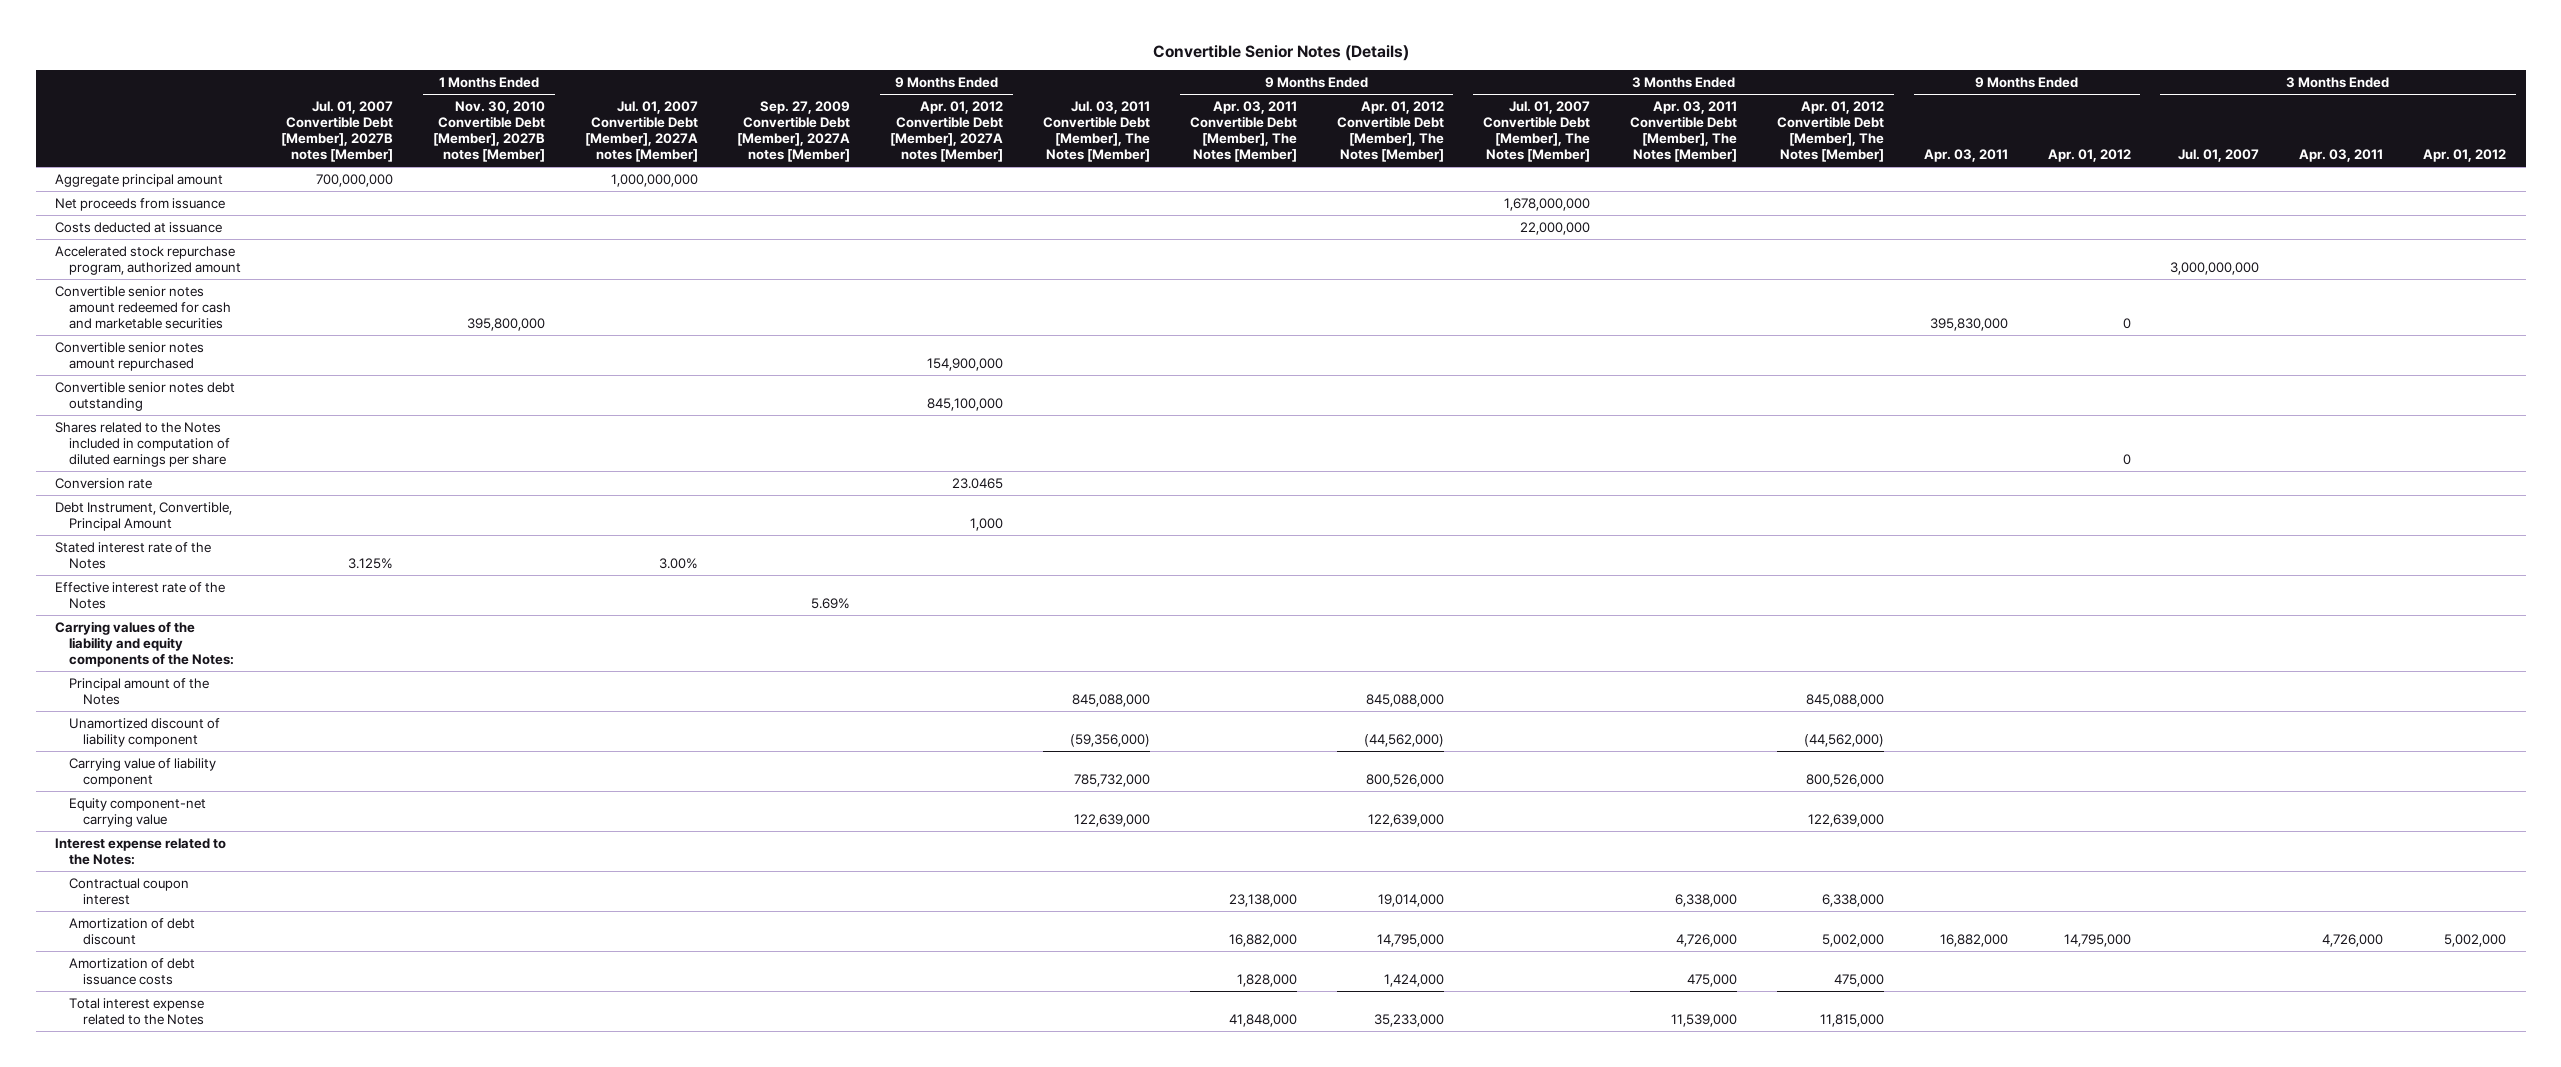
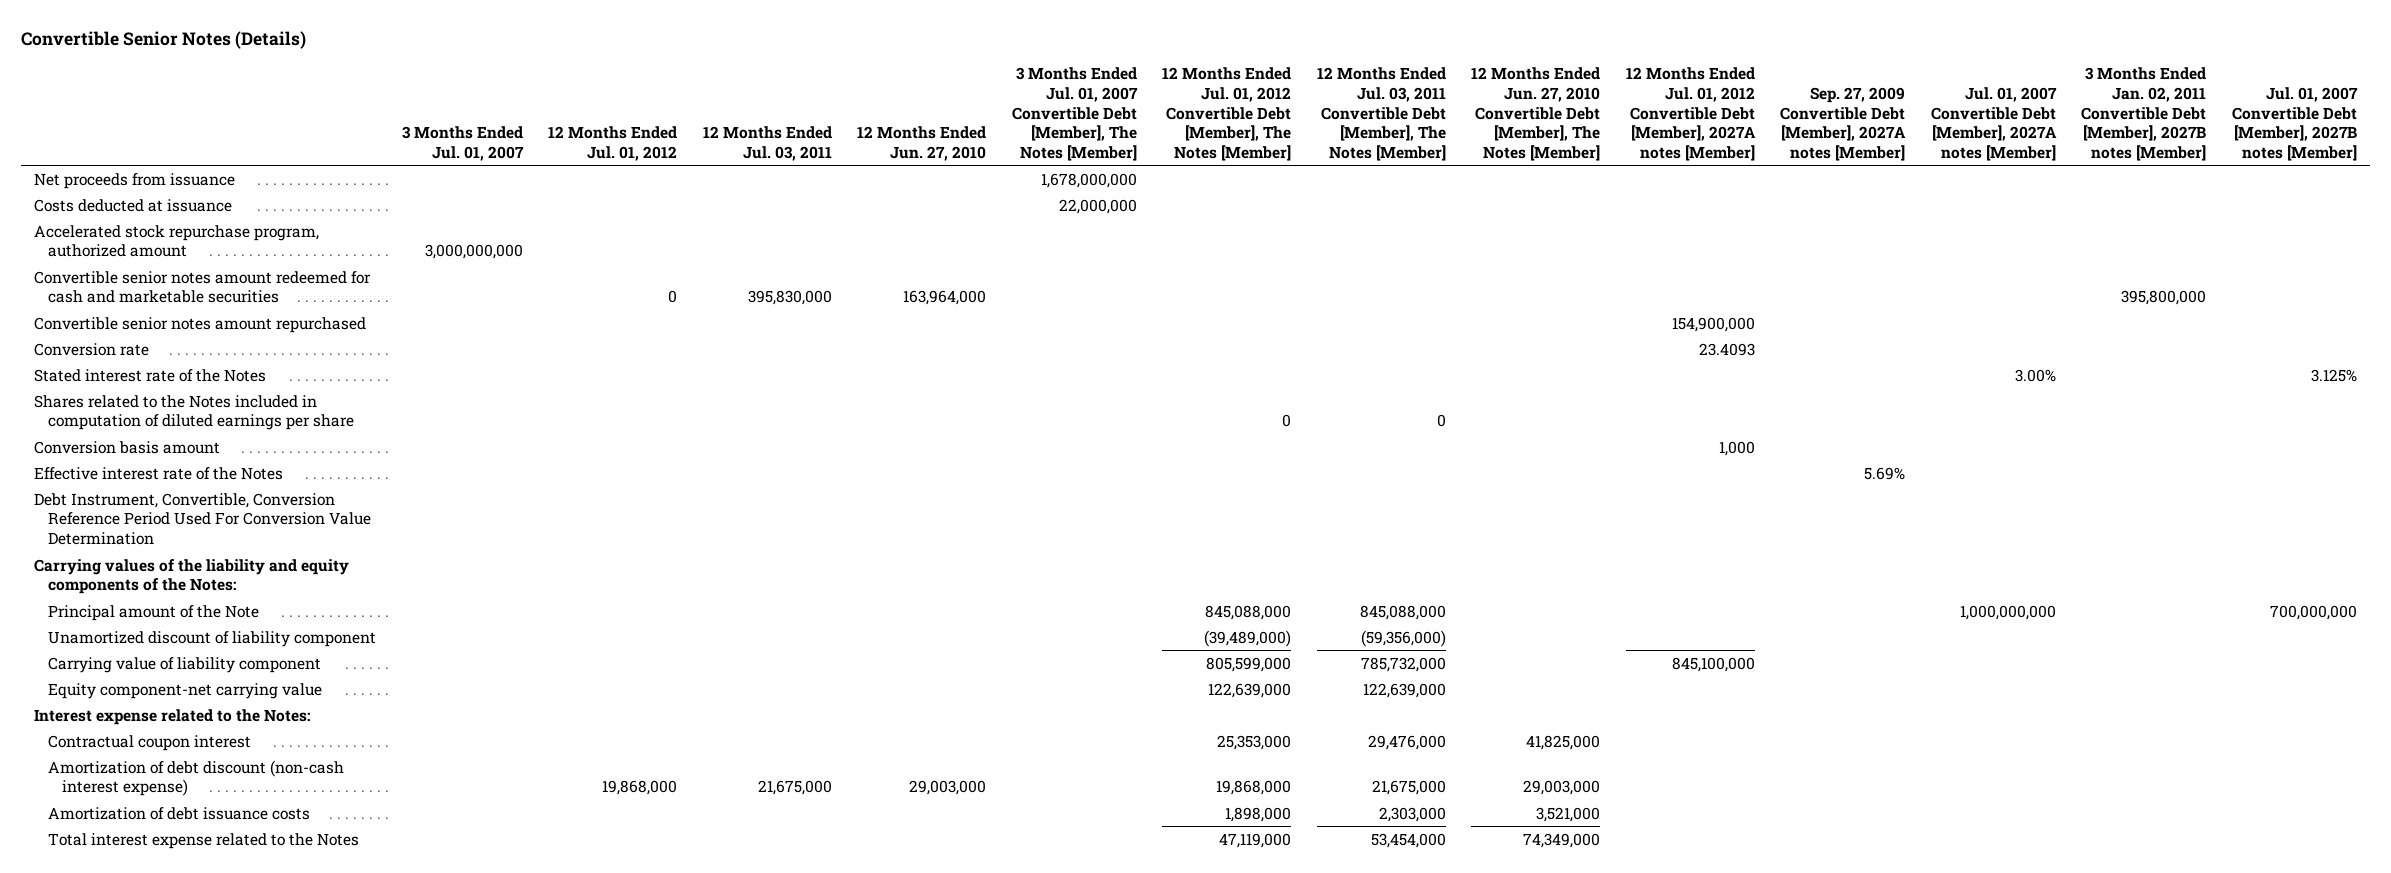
- | Jul. 01, 2007 Convertible Debt [Member], 2027B notes [Member] | 1 Months Ended Nov. 30, 2010 Convertible Debt [Member], 2027B notes [Member] | Jul. 01, 2007 Convertible Debt [Member], 2027A notes [Member] | Sep. 27, 2009 Convertible Debt [Member], 2027A notes [Member] | 9 Months Ended Apr. 01, 2012 Convertible Debt [Member], 2027A notes [Member] | Jul. 03, 2011 Convertible Debt [Member], The Notes [Member] | 9 Months Ended Apr. 03, 2011 Convertible Debt [Member], The Notes [Member] | 9 Months Ended Apr. 01, 2012 Convertible Debt [Member], The Notes [Member] | 3 Months Ended Jul. 01, 2007 Convertible Debt [Member], The Notes [Member] | 3 Months Ended Apr. 03, 2011 Convertible Debt [Member], The Notes [Member] | 3 Months Ended Apr. 01, 2012 Convertible Debt [Member], The Notes [Member] | 9 Months Ended Apr. 03, 2011 | 9 Months Ended Apr. 01, 2012 | 3 Months Ended Jul. 01, 2007 | 3 Months Ended Apr. 03, 2011 | 3 Months Ended Apr. 01, 2012
+ | 3 Months Ended Jul. 01, 2007 | 12 Months Ended Jul. 01, 2012 | 12 Months Ended Jul. 03, 2011 | 12 Months Ended Jun. 27, 2010 | 3 Months Ended Jul. 01, 2007 Convertible Debt [Member], The Notes [Member] | 12 Months Ended Jul. 01, 2012 Convertible Debt [Member], The Notes [Member] | 12 Months Ended Jul. 03, 2011 Convertible Debt [Member], The Notes [Member] | 12 Months Ended Jun. 27, 2010 Convertible Debt [Member], The Notes [Member] | 12 Months Ended Jul. 01, 2012 Convertible Debt [Member], 2027A notes [Member] | Sep. 27, 2009 Convertible Debt [Member], 2027A notes [Member] | Jul. 01, 2007 Convertible Debt [Member], 2027A notes [Member] | 3 Months Ended Jan. 02, 2011 Convertible Debt [Member], 2027B notes [Member] | Jul. 01, 2007 Convertible Debt [Member], 2027B notes [Member]
- Aggregate principal amount | 700,000,000 | | 1,000,000,000 | | | | | | | | | | | | |
- Convertible senior notes debt outstanding | | | | | 845,100,000 | | | | | | | | | | |
- Debt Instrument, Convertible, Principal Amount | | | | | 1,000 | | | | | | | | | | |
moved down: Shares related to the Notes included in computation of diluted earnings per share | | | | | | 0 | 0 | | | | | |
+ Conversion basis amount | | | | | | | | | 1,000 | | | |
+ Debt Instrument, Convertible, Conversion Reference Period Used For Conversion Value Determination
- Principal amount of the Notes | | | | | | 845,088,000 | | 845,088,000 | | | 845,088,000 | | | | |
+ Principal amount of the Note | | | | | | 845,088,000 | 845,088,000 | | | | 1,000,000,000 | | 700,000,000
- Amortization of debt discount | | | | | | | 16,882,000 | 14,795,000 | | 4,726,000 | 5,002,000 | 16,882,000 | 14,795,000 | | 4,726,000 | 5,002,000
+ Amortization of debt discount (non-cash interest expense) | | 19,868,000 | 21,675,000 | 29,003,000 | | 19,868,000 | 21,675,000 | 29,003,000 | | | | |

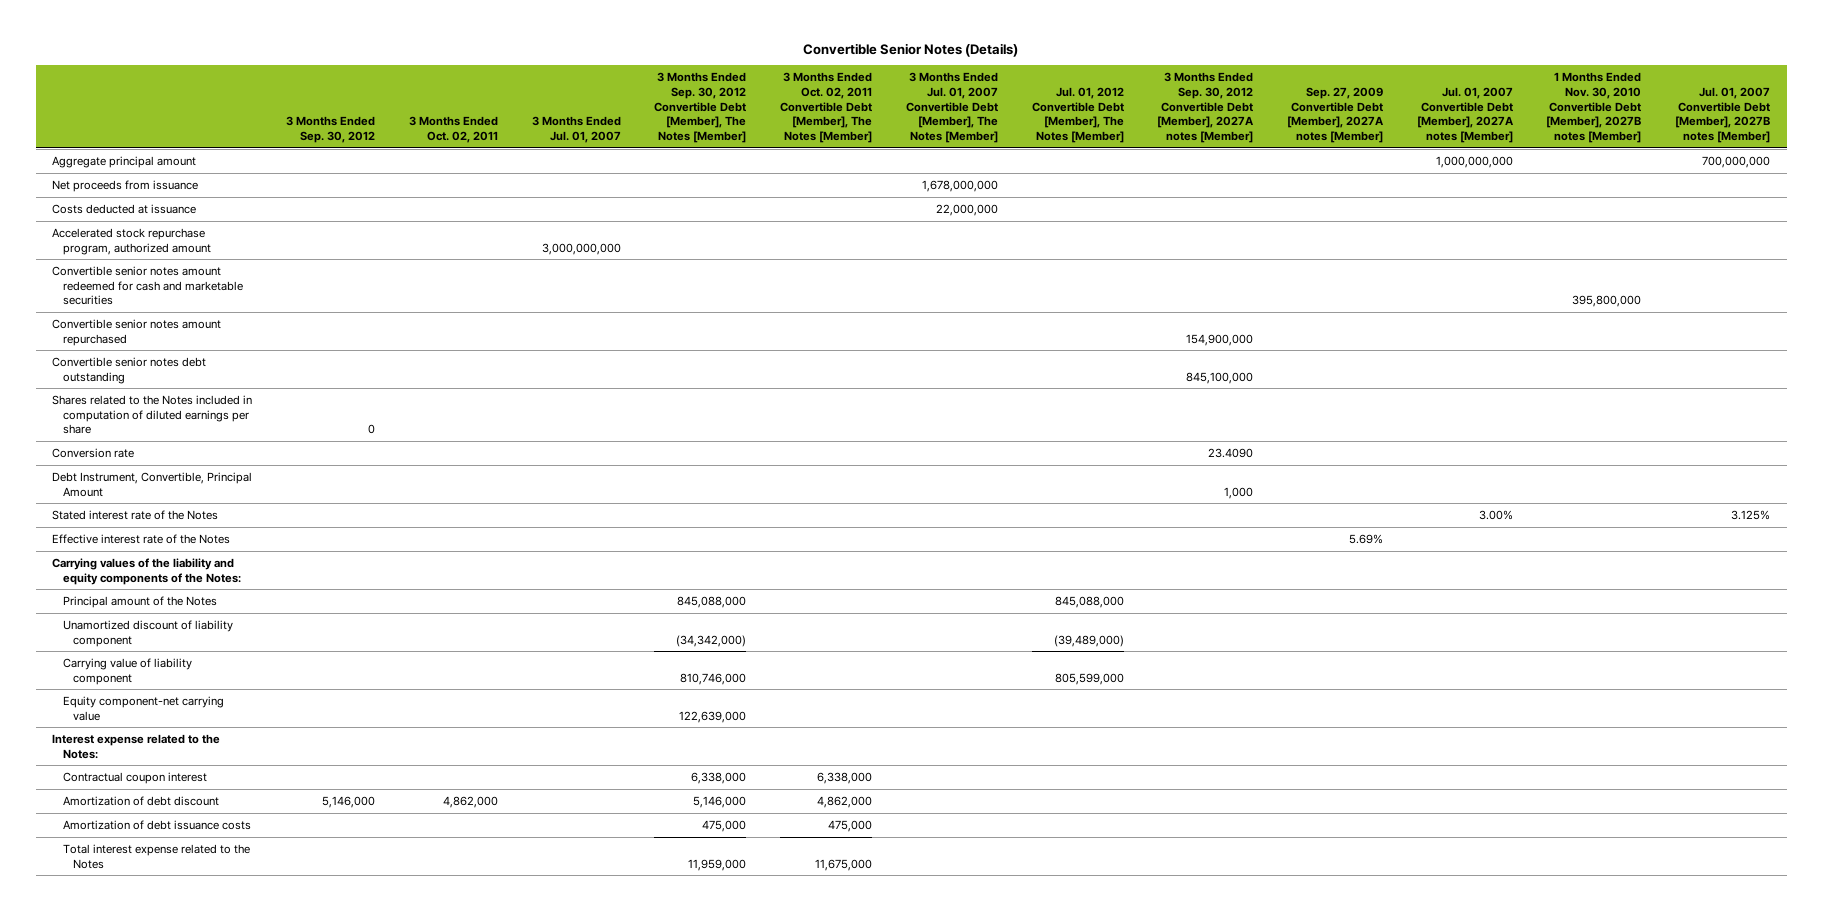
- | 3 Months Ended Jul. 01, 2007 | 12 Months Ended Jul. 01, 2012 | 12 Months Ended Jul. 03, 2011 | 12 Months Ended Jun. 27, 2010 | 3 Months Ended Jul. 01, 2007 Convertible Debt [Member], The Notes [Member] | 12 Months Ended Jul. 01, 2012 Convertible Debt [Member], The Notes [Member] | 12 Months Ended Jul. 03, 2011 Convertible Debt [Member], The Notes [Member] | 12 Months Ended Jun. 27, 2010 Convertible Debt [Member], The Notes [Member] | 12 Months Ended Jul. 01, 2012 Convertible Debt [Member], 2027A notes [Member] | Sep. 27, 2009 Convertible Debt [Member], 2027A notes [Member] | Jul. 01, 2007 Convertible Debt [Member], 2027A notes [Member] | 3 Months Ended Jan. 02, 2011 Convertible Debt [Member], 2027B notes [Member] | Jul. 01, 2007 Convertible Debt [Member], 2027B notes [Member]
+ | 3 Months Ended Sep. 30, 2012 | 3 Months Ended Oct. 02, 2011 | 3 Months Ended Jul. 01, 2007 | 3 Months Ended Sep. 30, 2012 Convertible Debt [Member], The Notes [Member] | 3 Months Ended Oct. 02, 2011 Convertible Debt [Member], The Notes [Member] | 3 Months Ended Jul. 01, 2007 Convertible Debt [Member], The Notes [Member] | Jul. 01, 2012 Convertible Debt [Member], The Notes [Member] | 3 Months Ended Sep. 30, 2012 Convertible Debt [Member], 2027A notes [Member] | Sep. 27, 2009 Convertible Debt [Member], 2027A notes [Member] | Jul. 01, 2007 Convertible Debt [Member], 2027A notes [Member] | 1 Months Ended Nov. 30, 2010 Convertible Debt [Member], 2027B notes [Member] | Jul. 01, 2007 Convertible Debt [Member], 2027B notes [Member]
+ Aggregate principal amount | | | | | | | | | | 1,000,000,000 | | 700,000,000
+ Convertible senior notes debt outstanding | | | | | | | | 845,100,000 | | | |
moved up: Shares related to the Notes included in computation of diluted earnings per share | 0 | | | | | | | | | | |
+ Debt Instrument, Convertible, Principal Amount | | | | | | | | 1,000 | | | |
- Conversion basis amount | | | | | | | | | 1,000 | | | |
- Debt Instrument, Convertible, Conversion Reference Period Used For Conversion Value Determination
- Principal amount of the Note | | | | | | 845,088,000 | 845,088,000 | | | | 1,000,000,000 | | 700,000,000
+ Principal amount of the Notes | | | | 845,088,000 | | | 845,088,000 | | | | |
- Amortization of debt discount (non-cash interest expense) | | 19,868,000 | 21,675,000 | 29,003,000 | | 19,868,000 | 21,675,000 | 29,003,000 | | | | |
+ Amortization of debt discount | 5,146,000 | 4,862,000 | | 5,146,000 | 4,862,000 | | | | | | |

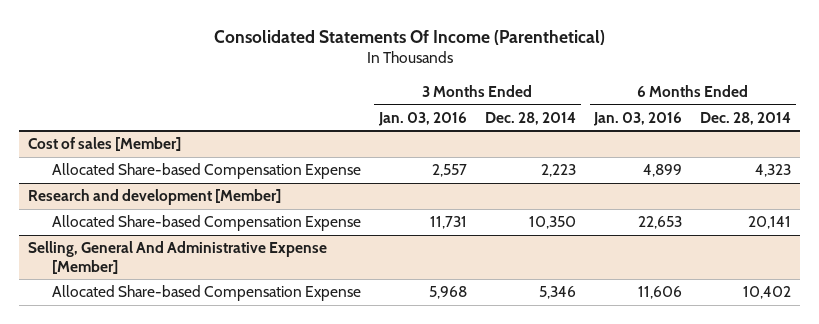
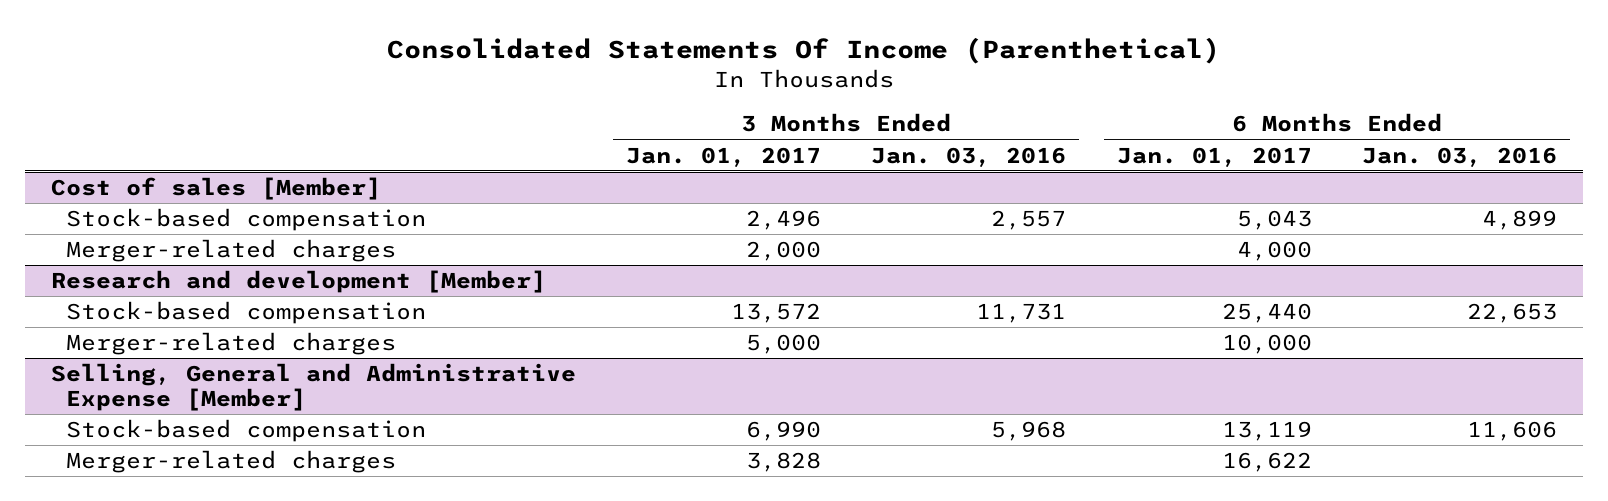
- | 3 Months Ended Jan. 03, 2016 | 3 Months Ended Dec. 28, 2014 | 6 Months Ended Jan. 03, 2016 | 6 Months Ended Dec. 28, 2014
+ | 3 Months Ended Jan. 01, 2017 | 3 Months Ended Jan. 03, 2016 | 6 Months Ended Jan. 01, 2017 | 6 Months Ended Jan. 03, 2016
@ Cost of sales [Member]
- Allocated Share-based Compensation Expense | 2,557 | 2,223 | 4,899 | 4,323
+ Stock-based compensation | 2,496 | 2,557 | 5,043 | 4,899
+ Merger-related charges | 2,000 | | 4,000 |
@ Research and development [Member]
- Allocated Share-based Compensation Expense | 11,731 | 10,350 | 22,653 | 20,141
- Selling, General And Administrative Expense [Member]
- Allocated Share-based Compensation Expense | 5,968 | 5,346 | 11,606 | 10,402
@ Research and development [Member]
+ Stock-based compensation | 13,572 | 11,731 | 25,440 | 22,653
+ Merger-related charges | 5,000 | | 10,000 |
+ Selling, General and Administrative Expense [Member]
+ Stock-based compensation | 6,990 | 5,968 | 13,119 | 11,606
+ Merger-related charges | 3,828 | | 16,622 |

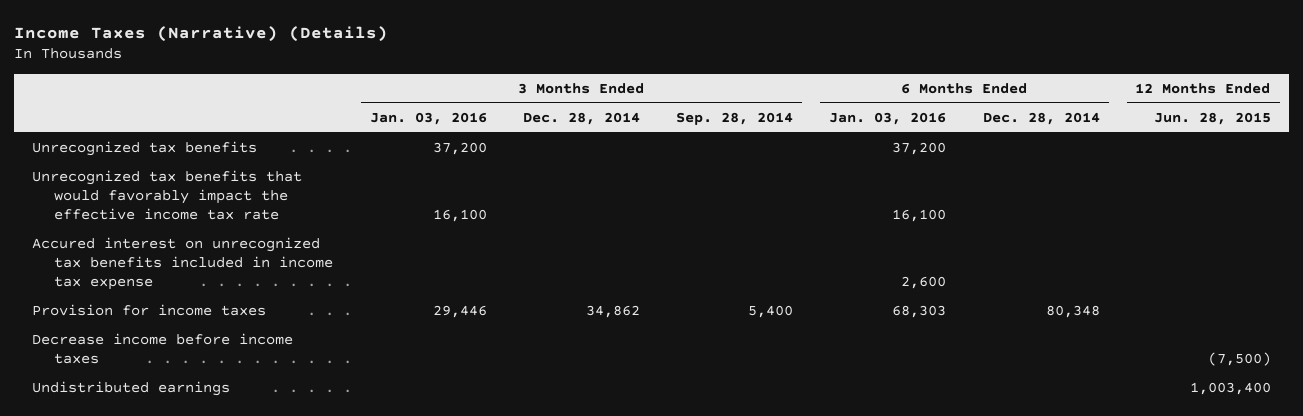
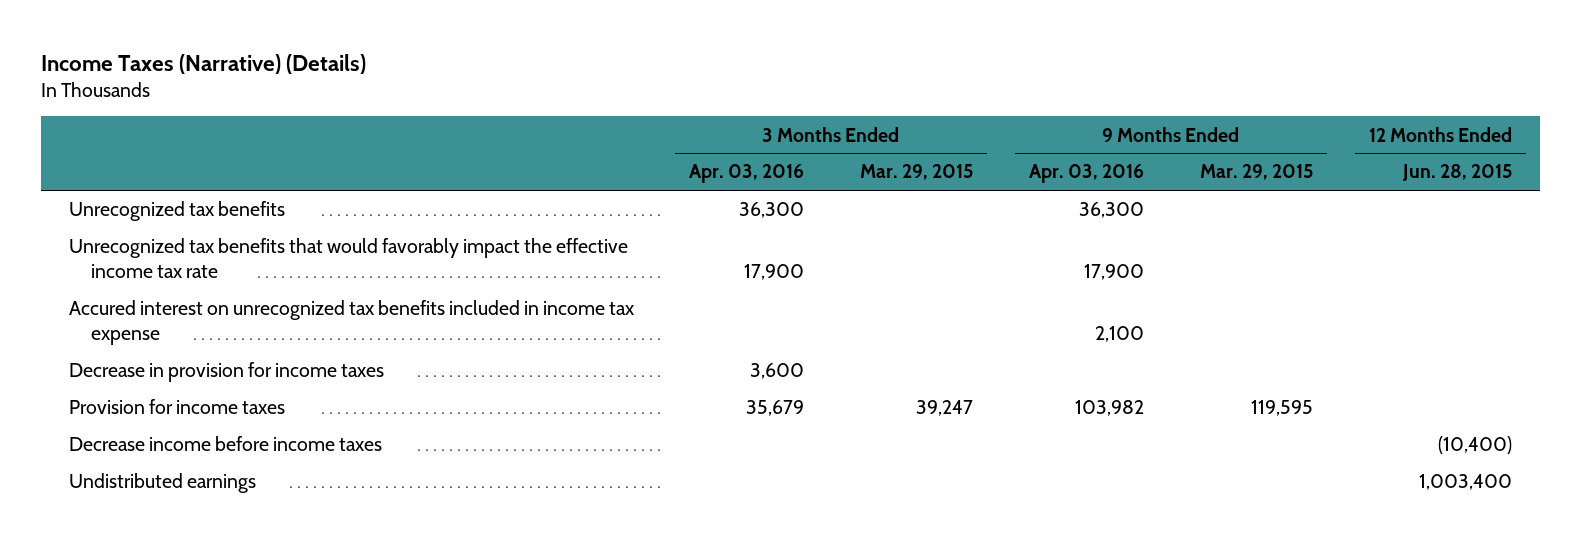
- | 3 Months Ended Jan. 03, 2016 | 3 Months Ended Dec. 28, 2014 | 3 Months Ended Sep. 28, 2014 | 6 Months Ended Jan. 03, 2016 | 6 Months Ended Dec. 28, 2014 | 12 Months Ended Jun. 28, 2015
+ | 3 Months Ended Apr. 03, 2016 | 3 Months Ended Mar. 29, 2015 | 9 Months Ended Apr. 03, 2016 | 9 Months Ended Mar. 29, 2015 | 12 Months Ended Jun. 28, 2015
+ Decrease in provision for income taxes | 3,600 | | | |
- Decrease income before income taxes | | | | | | (7,500)
+ Decrease income before income taxes | | | | | (10,400)

